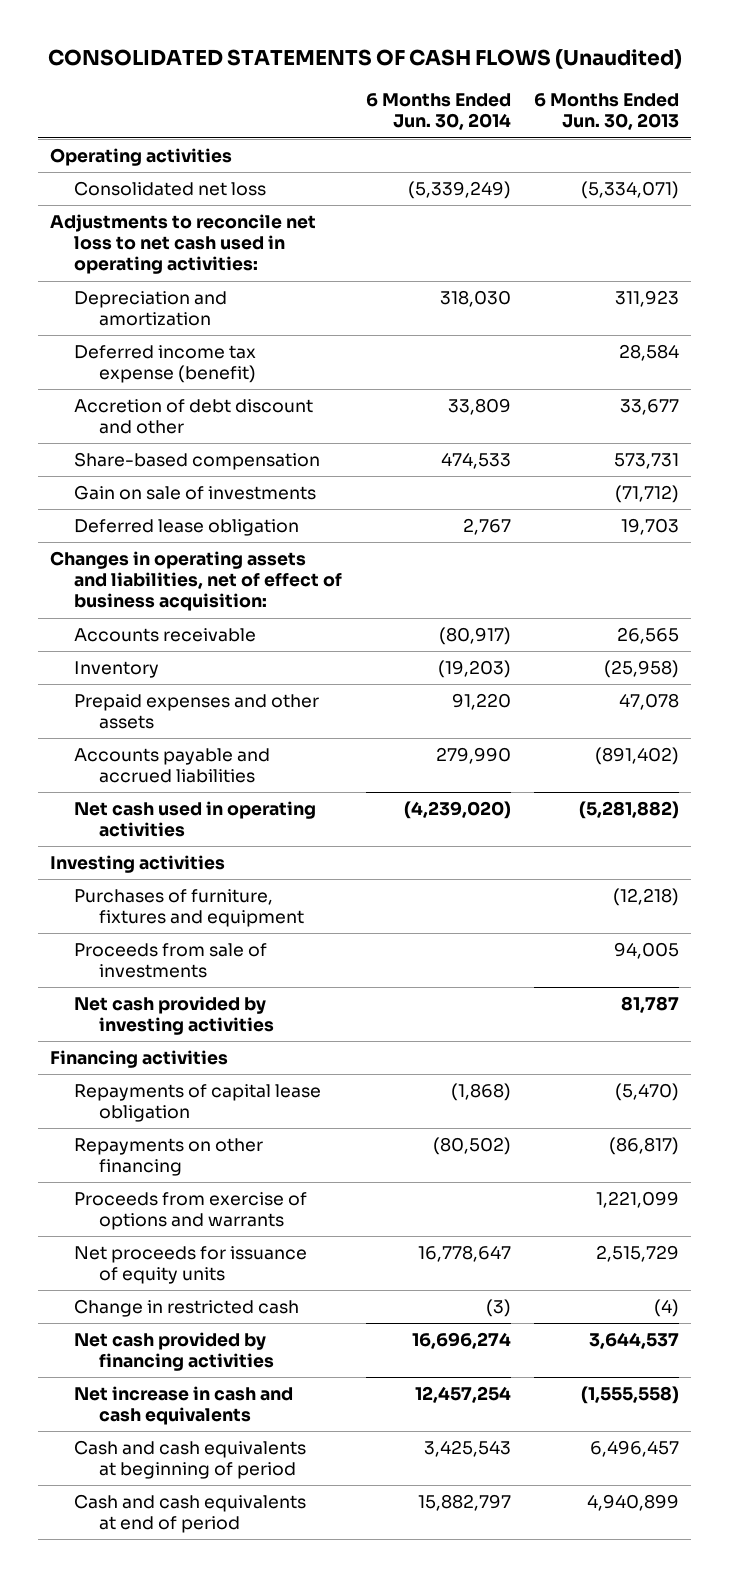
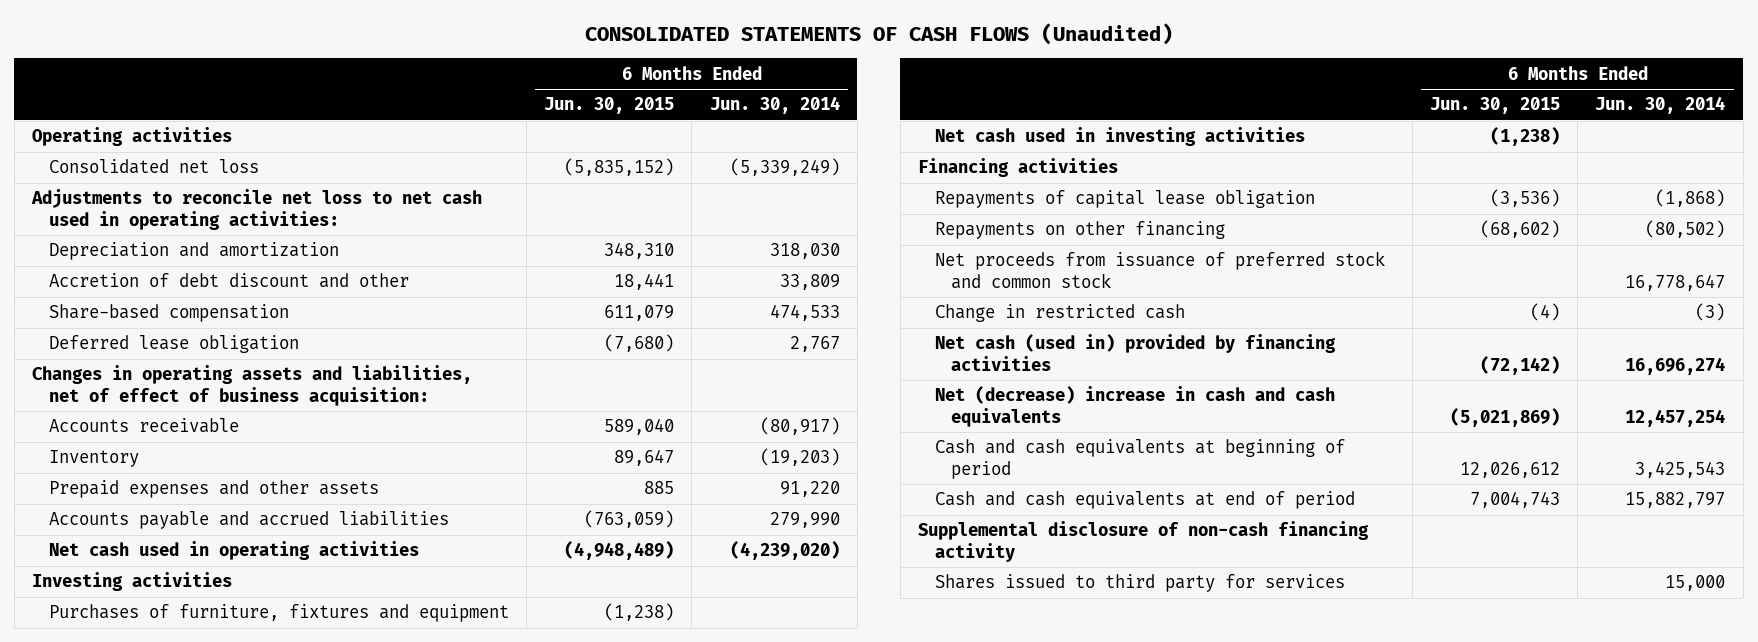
- | 6 Months Ended Jun. 30, 2014 | 6 Months Ended Jun. 30, 2013
+ | 6 Months Ended Jun. 30, 2015 | 6 Months Ended Jun. 30, 2014
- Deferred income tax expense (benefit) | | 28,584
- Gain on sale of investments | | (71,712)
- Proceeds from sale of investments | | 94,005
- Net cash provided by investing activities | | 81,787
+ Net cash used in investing activities | (1,238) |
- Proceeds from exercise of options and warrants | | 1,221,099
- Net proceeds for issuance of equity units | 16,778,647 | 2,515,729
+ Net proceeds from issuance of preferred stock and common stock | | 16,778,647
- Net cash provided by financing activities | 16,696,274 | 3,644,537
- Net increase in cash and cash equivalents | 12,457,254 | (1,555,558)
+ Net cash (used in) provided by financing activities | (72,142) | 16,696,274
+ Net (decrease) increase in cash and cash equivalents | (5,021,869) | 12,457,254
+ Supplemental disclosure of non-cash financing activity
+ Shares issued to third party for services | | 15,000

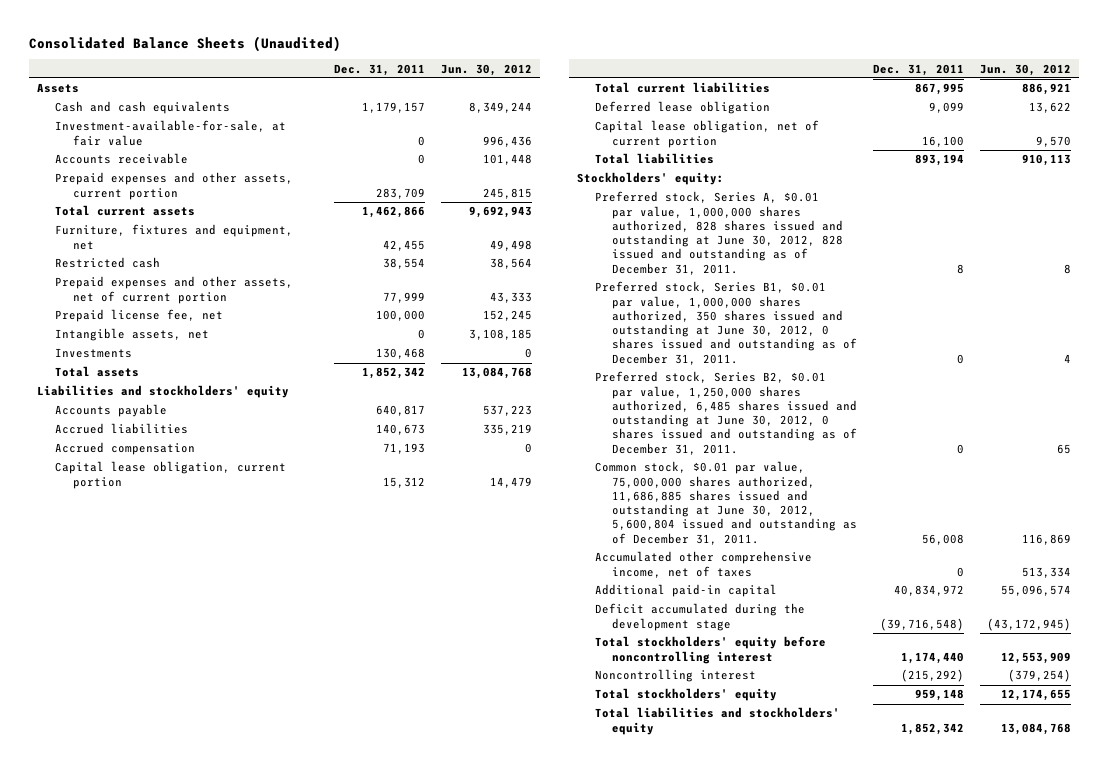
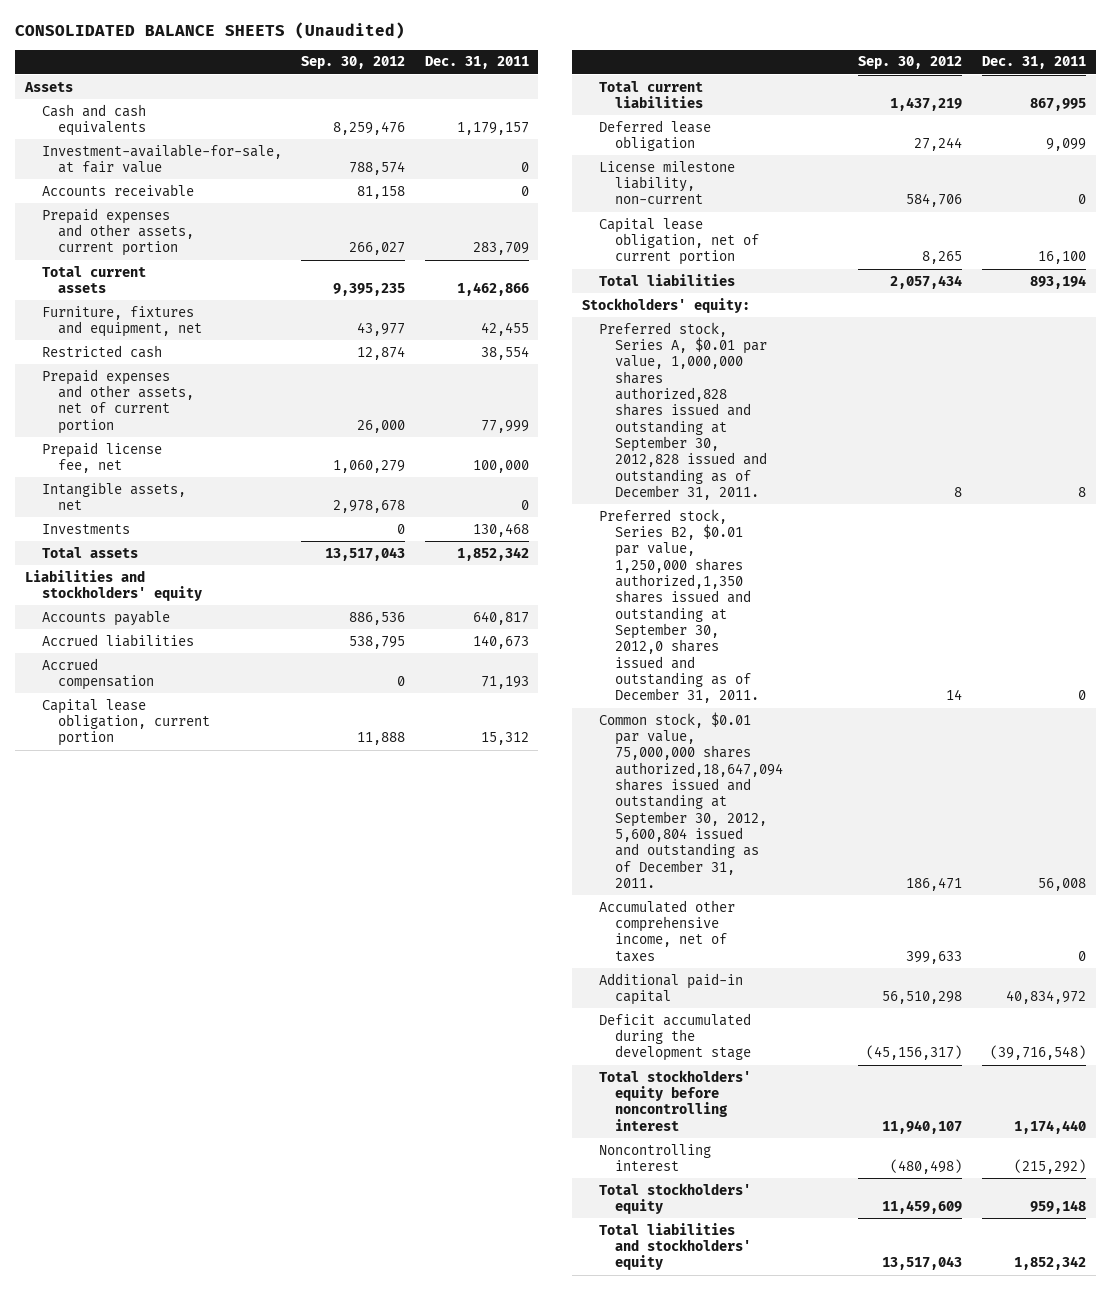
- Consolidated Balance Sheets (Unaudited)
+ CONSOLIDATED BALANCE SHEETS (Unaudited)
- | Dec. 31, 2011 | Jun. 30, 2012
+ | Sep. 30, 2012 | Dec. 31, 2011
+ License milestone liability, non-current | 584,706 | 0
- Preferred stock, Series A, $0.01 par value, 1,000,000 shares authorized, 828 shares issued and outstanding at June 30, 2012, 828 issued and outstanding as of December 31, 2011. | 8 | 8
- Preferred stock, Series B1, $0.01 par value, 1,000,000 shares authorized, 350 shares issued and outstanding at June 30, 2012, 0 shares issued and outstanding as of December 31, 2011. | 0 | 4
- Preferred stock, Series B2, $0.01 par value, 1,250,000 shares authorized, 6,485 shares issued and outstanding at June 30, 2012, 0 shares issued and outstanding as of December 31, 2011. | 0 | 65
- Common stock, $0.01 par value, 75,000,000 shares authorized, 11,686,885 shares issued and outstanding at June 30, 2012, 5,600,804 issued and outstanding as of December 31, 2011. | 56,008 | 116,869
+ Preferred stock, Series A, $0.01 par value, 1,000,000 shares authorized,828 shares issued and outstanding at September 30, 2012,828 issued and outstanding as of December 31, 2011. | 8 | 8
+ Preferred stock, Series B2, $0.01 par value, 1,250,000 shares authorized,1,350 shares issued and outstanding at September 30, 2012,0 shares issued and outstanding as of December 31, 2011. | 14 | 0
+ Common stock, $0.01 par value, 75,000,000 shares authorized,18,647,094 shares issued and outstanding at September 30, 2012, 5,600,804 issued and outstanding as of December 31, 2011. | 186,471 | 56,008

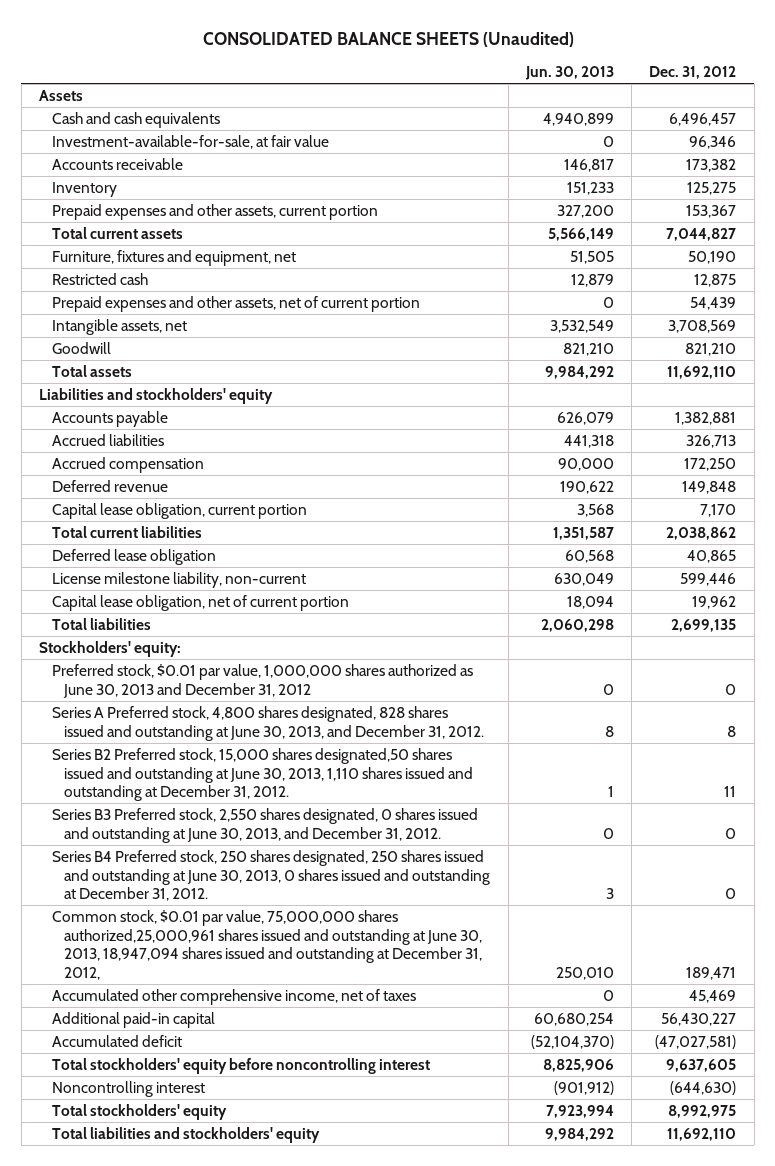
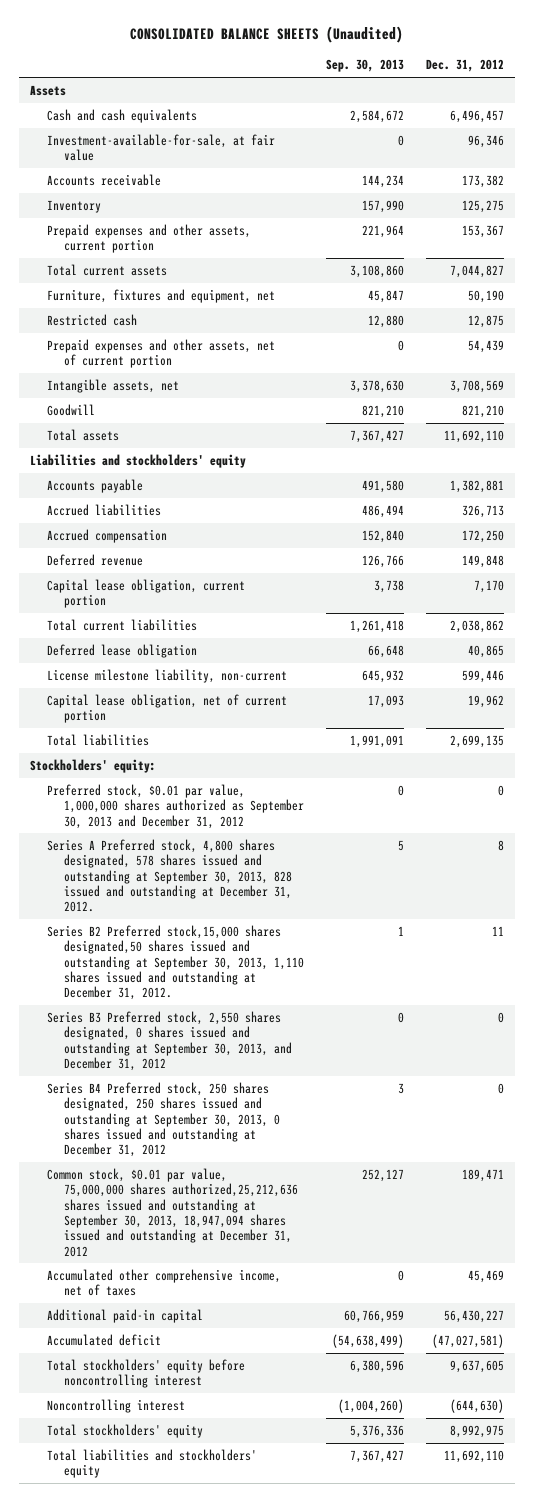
- | Jun. 30, 2013 | Dec. 31, 2012
+ | Sep. 30, 2013 | Dec. 31, 2012
- Preferred stock, $0.01 par value, 1,000,000 shares authorized as June 30, 2013 and December 31, 2012 | 0 | 0
- Series A Preferred stock, 4,800 shares designated, 828 shares issued and outstanding at June 30, 2013, and December 31, 2012. | 8 | 8
- Series B2 Preferred stock, 15,000 shares designated,50 shares issued and outstanding at June 30, 2013, 1,110 shares issued and outstanding at December 31, 2012. | 1 | 11
- Series B3 Preferred stock, 2,550 shares designated, 0 shares issued and outstanding at June 30, 2013, and December 31, 2012. | 0 | 0
- Series B4 Preferred stock, 250 shares designated, 250 shares issued and outstanding at June 30, 2013, 0 shares issued and outstanding at December 31, 2012. | 3 | 0
- Common stock, $0.01 par value, 75,000,000 shares authorized,25,000,961 shares issued and outstanding at June 30, 2013, 18,947,094 shares issued and outstanding at December 31, 2012, | 250,010 | 189,471
+ Preferred stock, $0.01 par value, 1,000,000 shares authorized as September 30, 2013 and December 31, 2012 | 0 | 0
+ Series A Preferred stock, 4,800 shares designated, 578 shares issued and outstanding at September 30, 2013, 828 issued and outstanding at December 31, 2012. | 5 | 8
+ Series B2 Preferred stock,15,000 shares designated,50 shares issued and outstanding at September 30, 2013, 1,110 shares issued and outstanding at December 31, 2012. | 1 | 11
+ Series B3 Preferred stock, 2,550 shares designated, 0 shares issued and outstanding at September 30, 2013, and December 31, 2012 | 0 | 0
+ Series B4 Preferred stock, 250 shares designated, 250 shares issued and outstanding at September 30, 2013, 0 shares issued and outstanding at December 31, 2012 | 3 | 0
+ Common stock, $0.01 par value, 75,000,000 shares authorized,25,212,636 shares issued and outstanding at September 30, 2013, 18,947,094 shares issued and outstanding at December 31, 2012 | 252,127 | 189,471

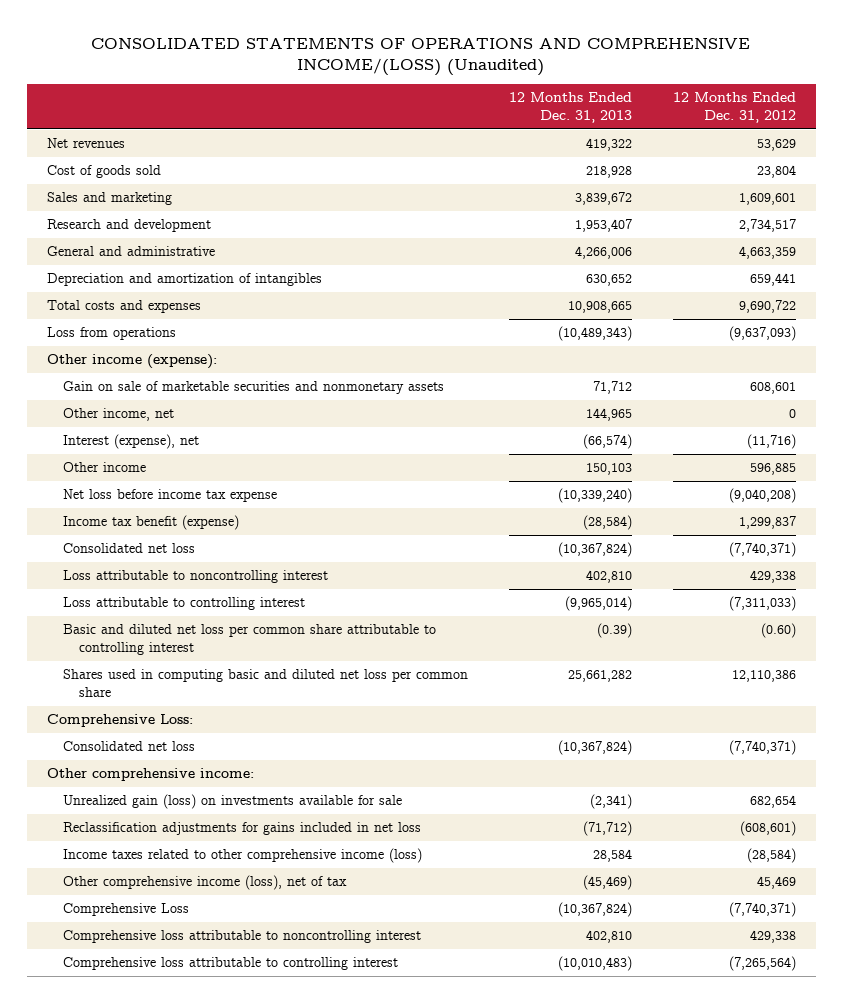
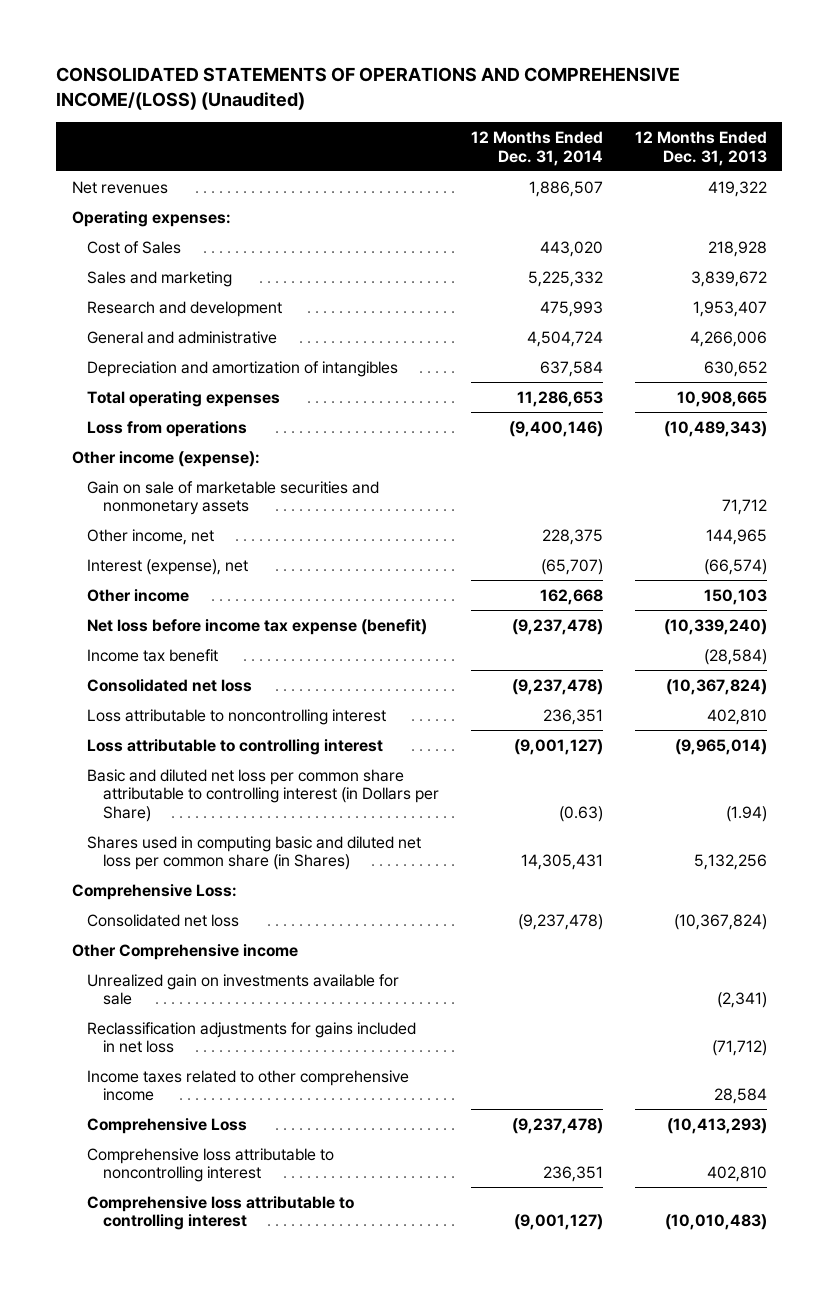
- | 12 Months Ended Dec. 31, 2013 | 12 Months Ended Dec. 31, 2012
+ | 12 Months Ended Dec. 31, 2014 | 12 Months Ended Dec. 31, 2013
- Cost of goods sold | 218,928 | 23,804
+ Operating expenses:
+ Cost of Sales | 443,020 | 218,928
- Total costs and expenses | 10,908,665 | 9,690,722
+ Total operating expenses | 11,286,653 | 10,908,665
- Net loss before income tax expense | (10,339,240) | (9,040,208)
- Income tax benefit (expense) | (28,584) | 1,299,837
+ Net loss before income tax expense (benefit) | (9,237,478) | (10,339,240)
+ Income tax benefit | | (28,584)
- Basic and diluted net loss per common share attributable to controlling interest | (0.39) | (0.60)
- Shares used in computing basic and diluted net loss per common share | 25,661,282 | 12,110,386
+ Basic and diluted net loss per common share attributable to controlling interest (in Dollars per Share) | (0.63) | (1.94)
+ Shares used in computing basic and diluted net loss per common share (in Shares) | 14,305,431 | 5,132,256
- Other comprehensive income:
- Unrealized gain (loss) on investments available for sale | (2,341) | 682,654
+ Other Comprehensive income
+ Unrealized gain on investments available for sale | | (2,341)
- Income taxes related to other comprehensive income (loss) | 28,584 | (28,584)
- Other comprehensive income (loss), net of tax | (45,469) | 45,469
- Comprehensive Loss | (10,367,824) | (7,740,371)
+ Income taxes related to other comprehensive income | | 28,584
+ Comprehensive Loss | (9,237,478) | (10,413,293)

